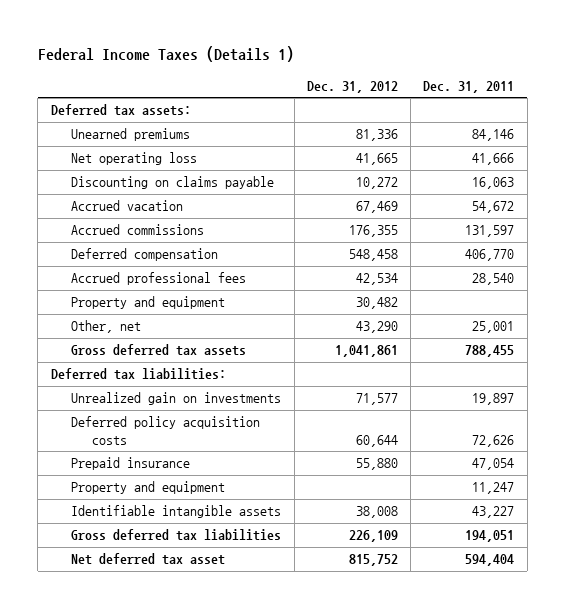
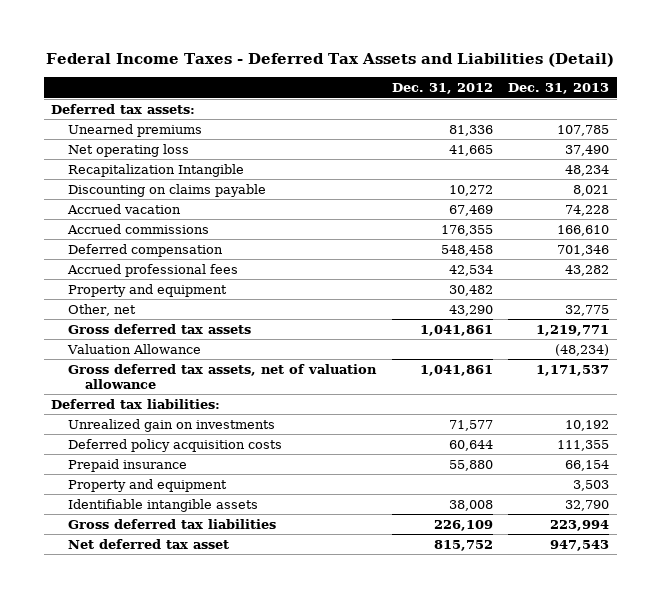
- Federal Income Taxes (Details 1)
+ Federal Income Taxes - Deferred Tax Assets and Liabilities (Detail)
- | Dec. 31, 2012 | Dec. 31, 2011
+ | Dec. 31, 2012 | Dec. 31, 2013
+ Recapitalization Intangible | | 48,234
+ Valuation Allowance | | (48,234)
+ Gross deferred tax assets, net of valuation allowance | 1,041,861 | 1,171,537

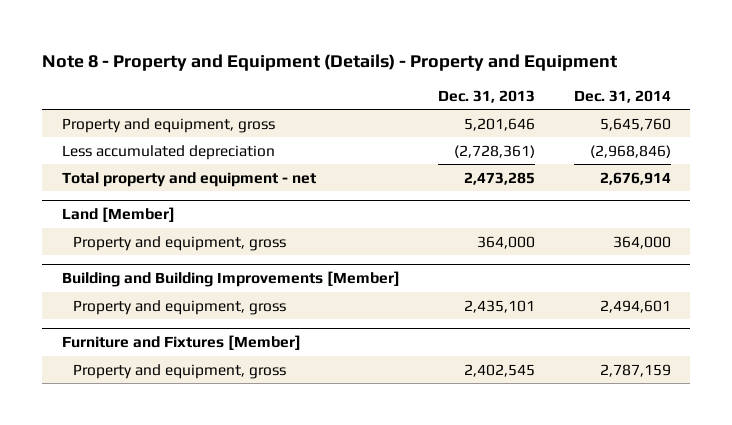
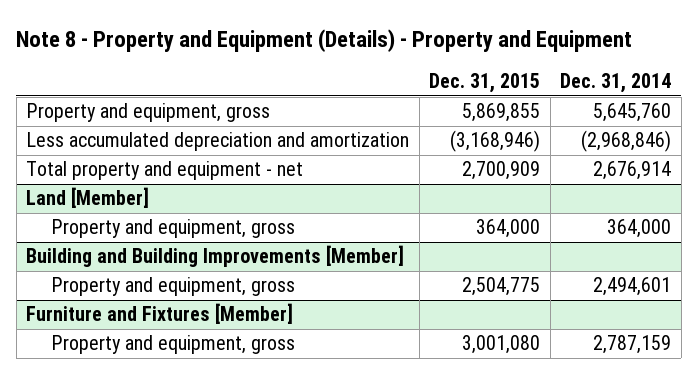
- | Dec. 31, 2013 | Dec. 31, 2014
+ | Dec. 31, 2015 | Dec. 31, 2014
- Less accumulated depreciation | (2,728,361) | (2,968,846)
+ Less accumulated depreciation and amortization | (3,168,946) | (2,968,846)

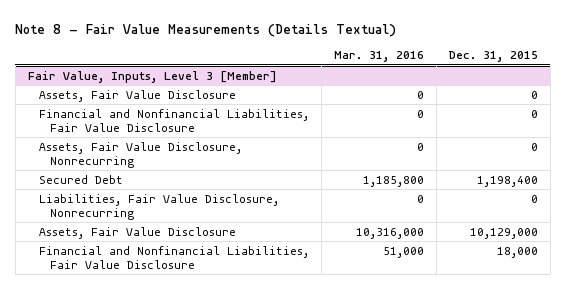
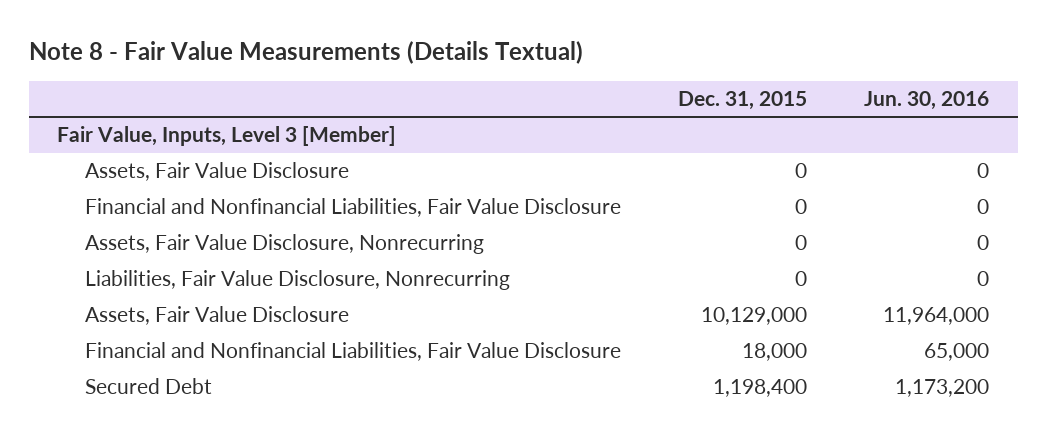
- | Mar. 31, 2016 | Dec. 31, 2015
+ | Dec. 31, 2015 | Jun. 30, 2016
@ Fair Value, Inputs, Level 3 [Member]
moved down: Secured Debt | 1,198,400 | 1,173,200

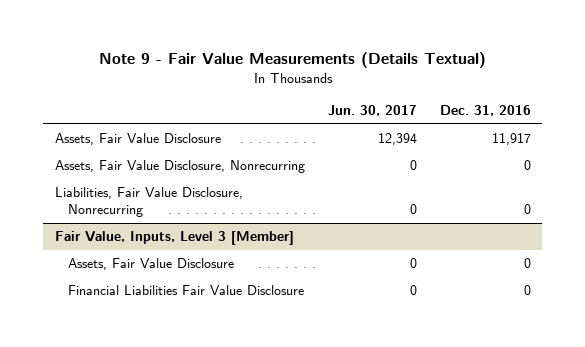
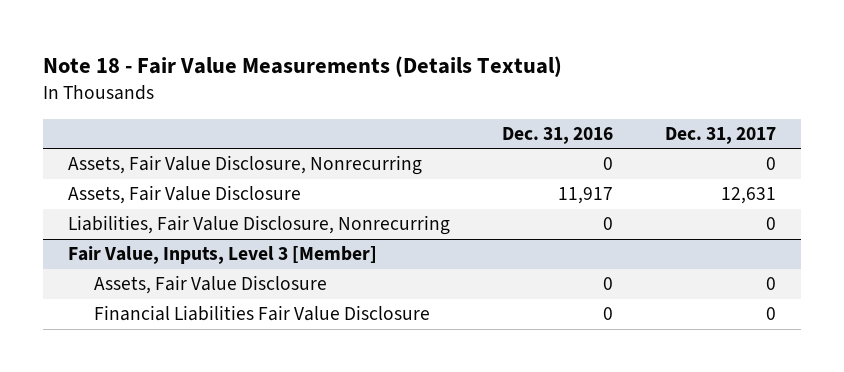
- Note 9 - Fair Value Measurements (Details Textual)
+ Note 18 - Fair Value Measurements (Details Textual)
- | Jun. 30, 2017 | Dec. 31, 2016
+ | Dec. 31, 2016 | Dec. 31, 2017
moved down: Assets, Fair Value Disclosure | 11,917 | 12,631

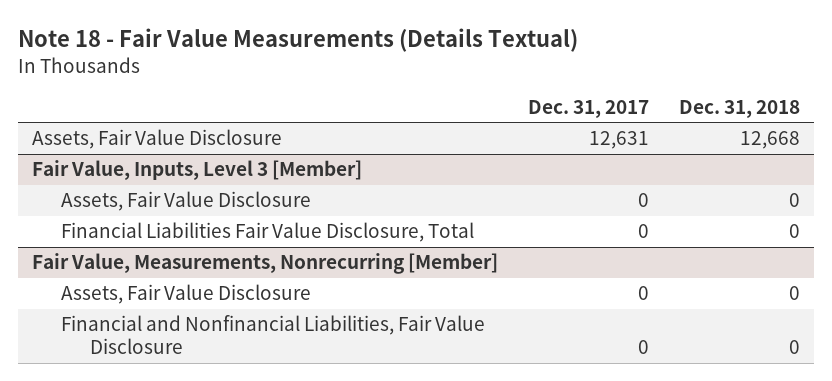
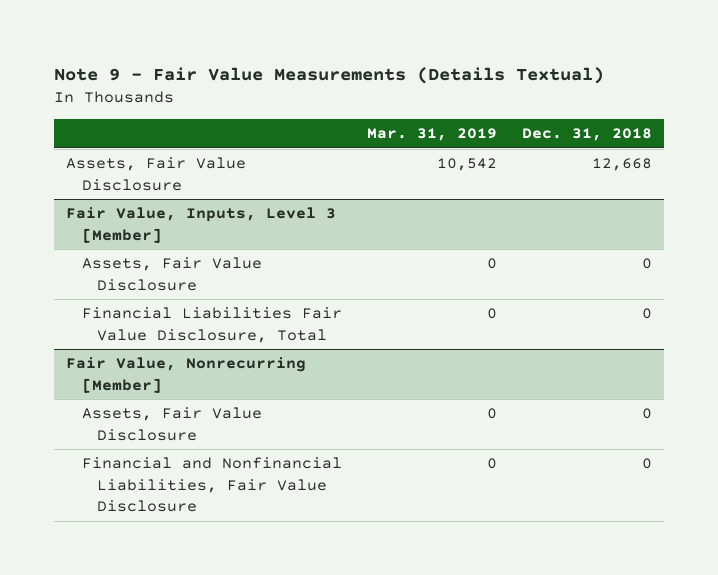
- Note 18 - Fair Value Measurements (Details Textual)
+ Note 9 - Fair Value Measurements (Details Textual)
- | Dec. 31, 2017 | Dec. 31, 2018
+ | Mar. 31, 2019 | Dec. 31, 2018
- Fair Value, Measurements, Nonrecurring [Member]
+ Fair Value, Nonrecurring [Member]

